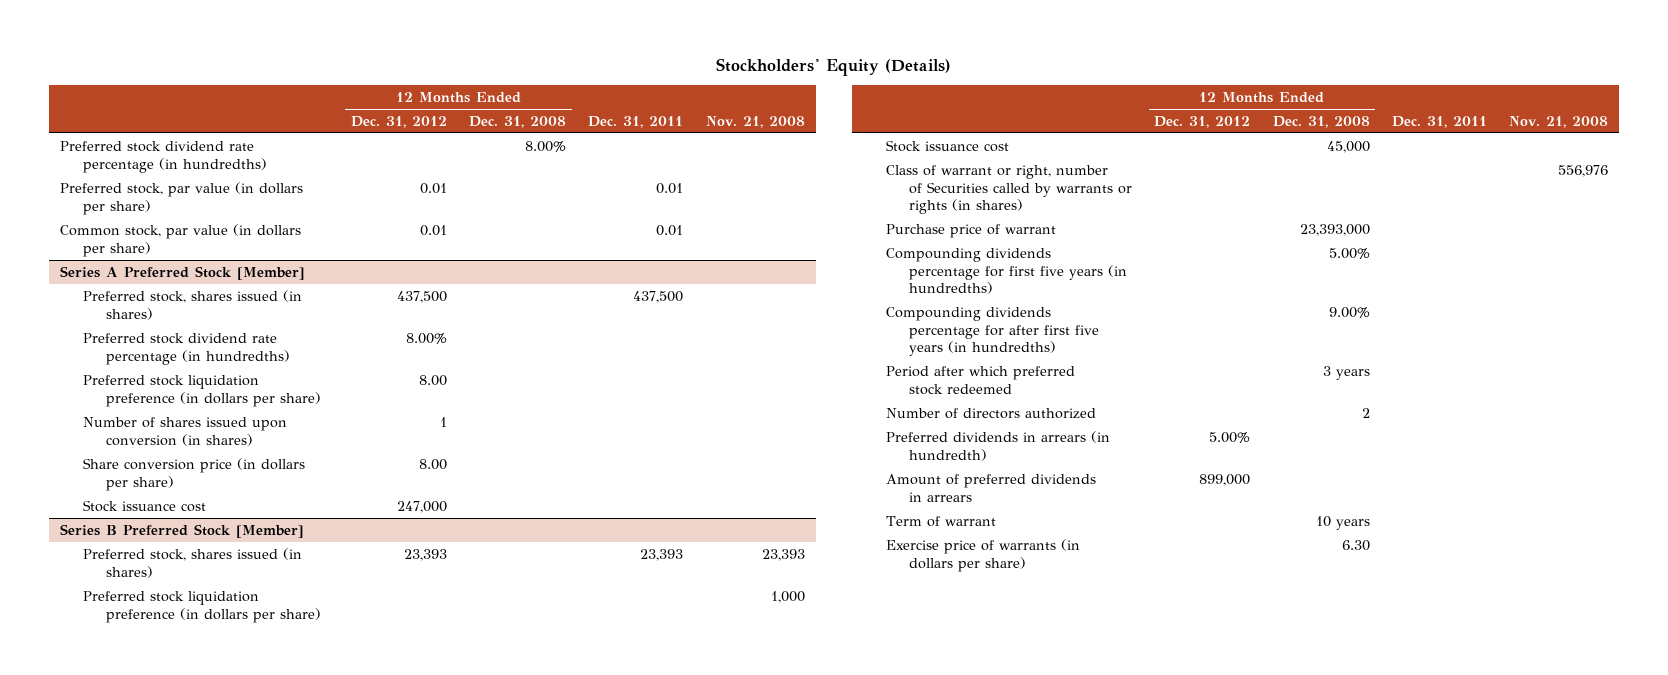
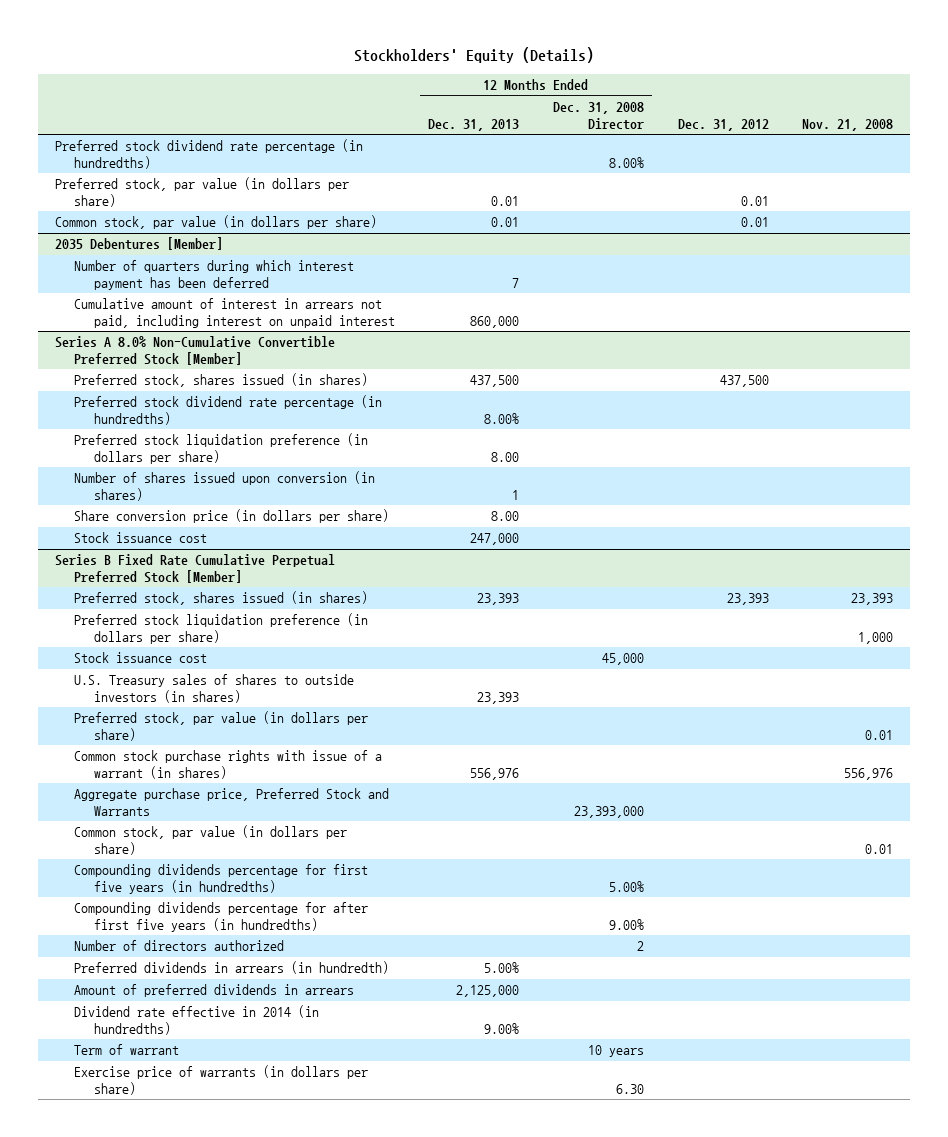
- | 12 Months Ended Dec. 31, 2012 | 12 Months Ended Dec. 31, 2008 | Dec. 31, 2011 | Nov. 21, 2008
+ | 12 Months Ended Dec. 31, 2013 | 12 Months Ended Dec. 31, 2008 Director | Dec. 31, 2012 | Nov. 21, 2008
- Series A Preferred Stock [Member]
+ 2035 Debentures [Member]
+ Number of quarters during which interest payment has been deferred | 7 | | |
+ Cumulative amount of interest in arrears not paid, including interest on unpaid interest | 860,000 | | |
+ Series A 8.0% Non-Cumulative Convertible Preferred Stock [Member]
- Series B Preferred Stock [Member]
+ Series B Fixed Rate Cumulative Perpetual Preferred Stock [Member]
- Class of warrant or right, number of Securities called by warrants or rights (in shares) | | | | 556,976
- Purchase price of warrant | | 23,393,000 | |
+ U.S. Treasury sales of shares to outside investors (in shares) | 23,393 | | |
+ Preferred stock, par value (in dollars per share) | | | | 0.01
+ Common stock purchase rights with issue of a warrant (in shares) | 556,976 | | | 556,976
+ Aggregate purchase price, Preferred Stock and Warrants | | 23,393,000 | |
+ Common stock, par value (in dollars per share) | | | | 0.01
- Period after which preferred stock redeemed | | 3 years | |
+ Dividend rate effective in 2014 (in hundredths) | 9.00% | | |

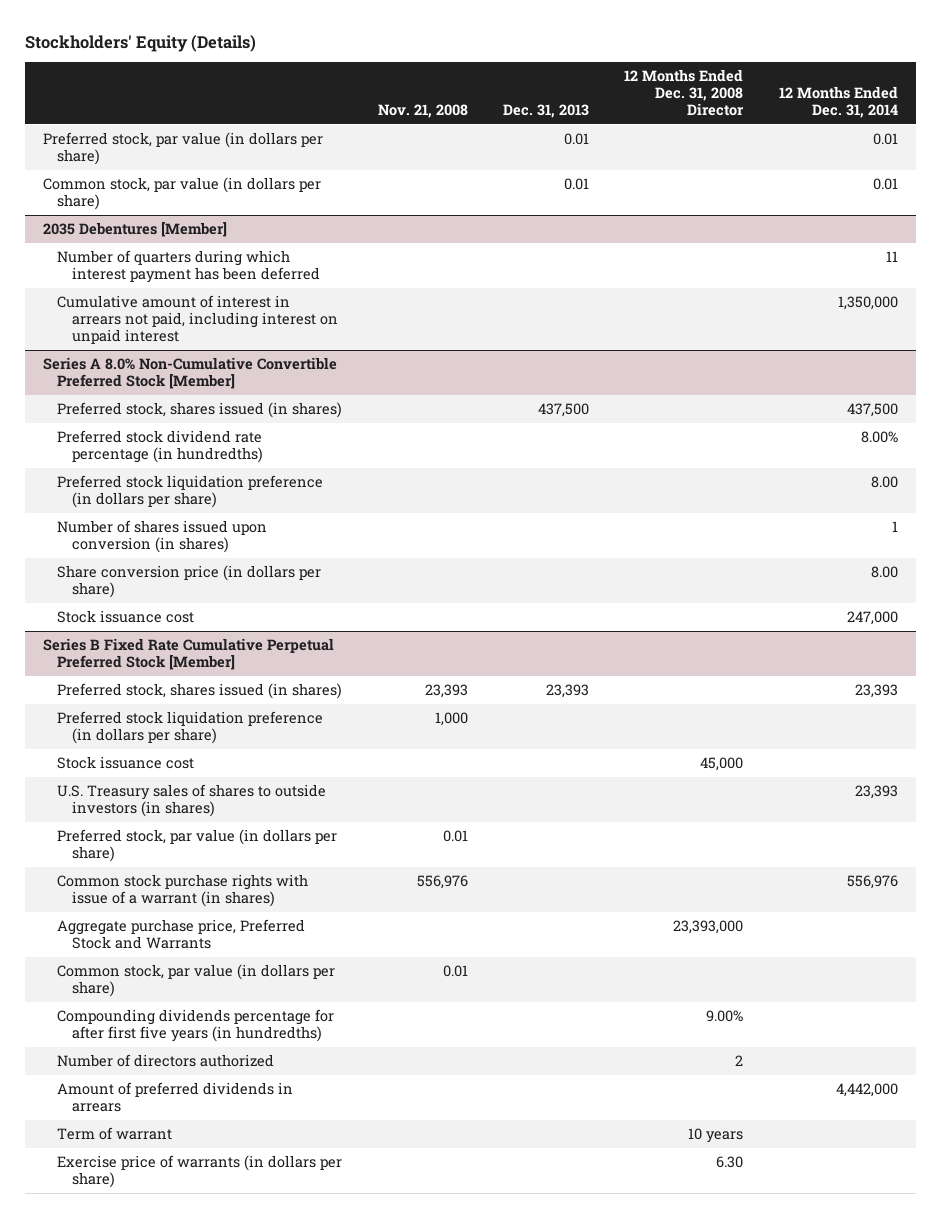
- | 12 Months Ended Dec. 31, 2013 | 12 Months Ended Dec. 31, 2008 Director | Dec. 31, 2012 | Nov. 21, 2008
+ | Nov. 21, 2008 | Dec. 31, 2013 | 12 Months Ended Dec. 31, 2008 Director | 12 Months Ended Dec. 31, 2014
- Preferred stock dividend rate percentage (in hundredths) | | 8.00% | |
@ Series B Fixed Rate Cumulative Perpetual Preferred Stock [Member]
- Compounding dividends percentage for first five years (in hundredths) | | 5.00% | |
- Preferred dividends in arrears (in hundredth) | 5.00% | | |
- Dividend rate effective in 2014 (in hundredths) | 9.00% | | |

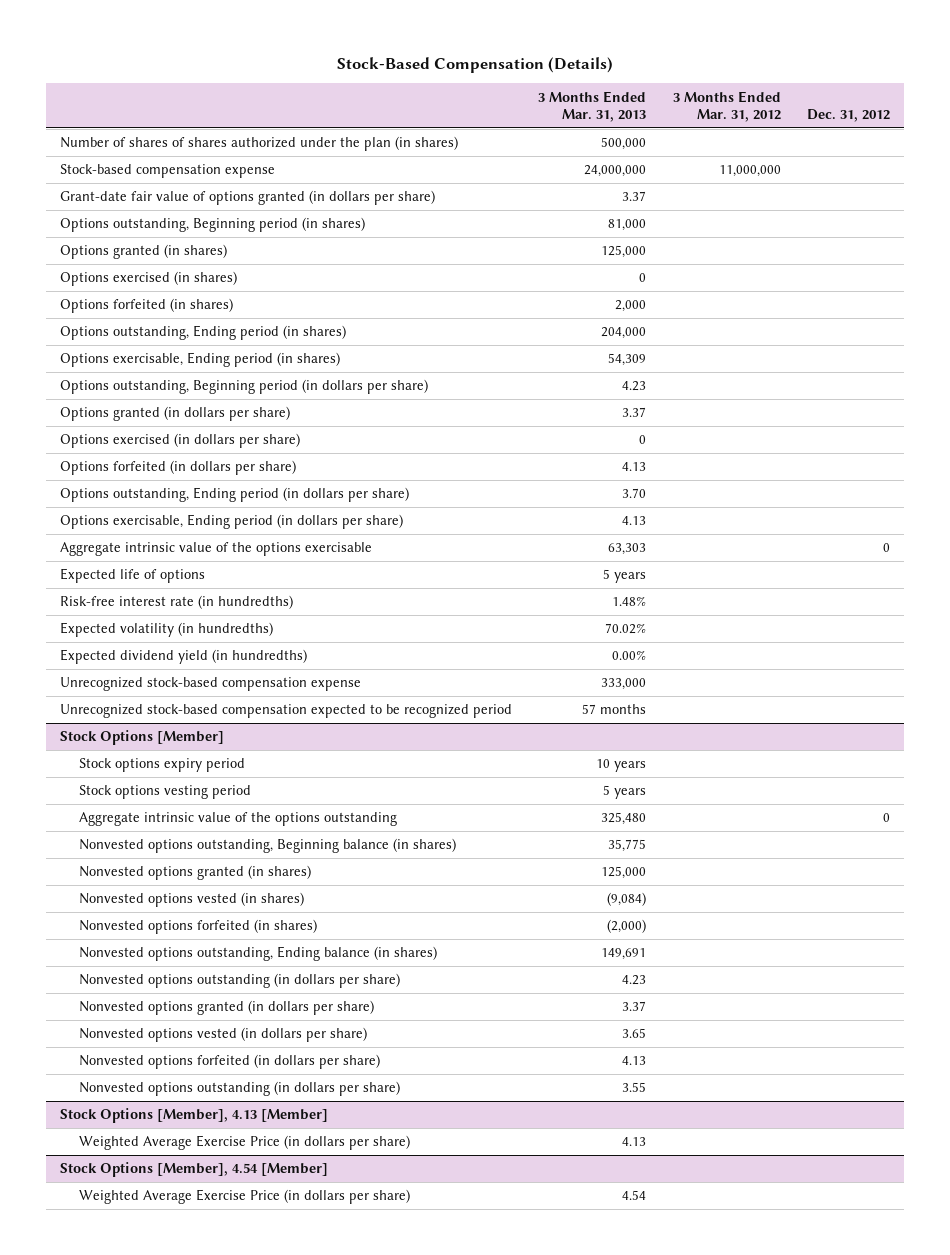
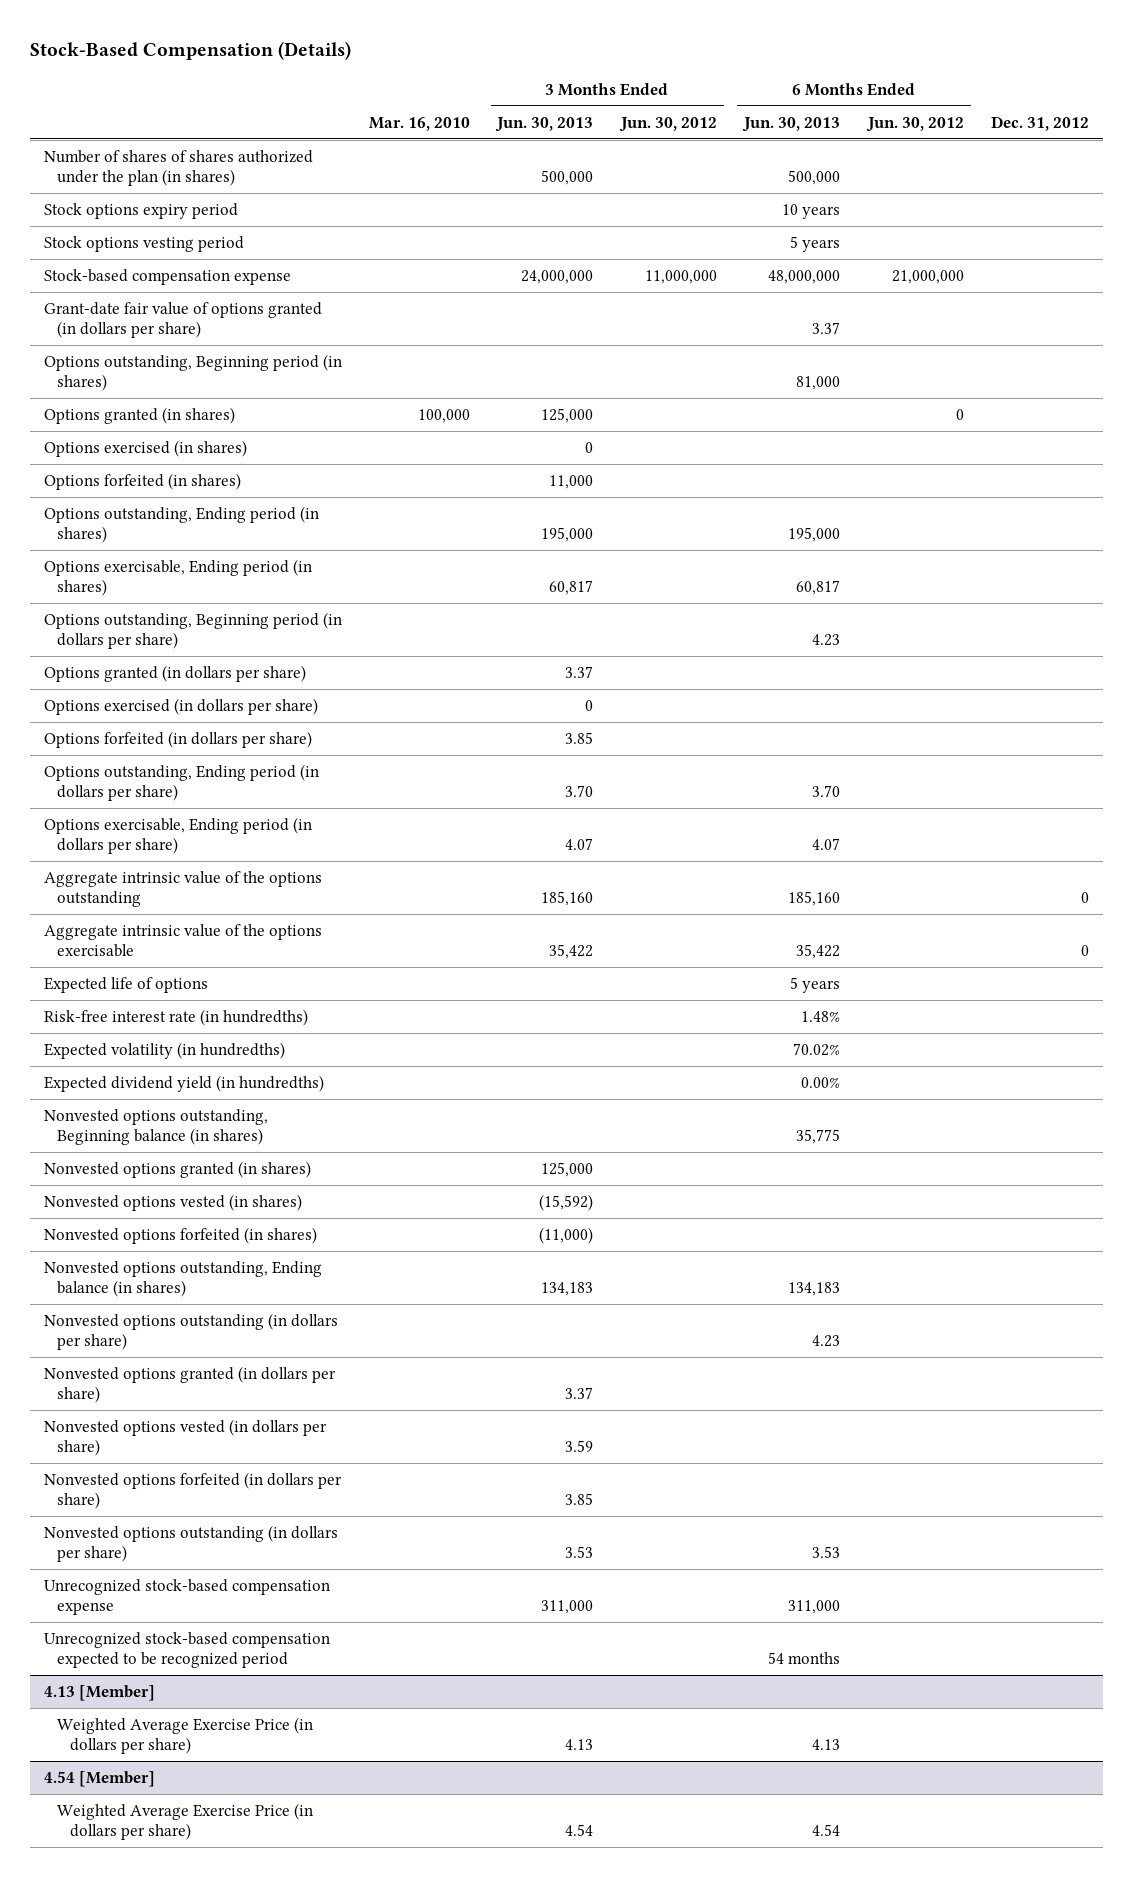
- | 3 Months Ended Mar. 31, 2013 | 3 Months Ended Mar. 31, 2012 | Dec. 31, 2012
+ | Mar. 16, 2010 | 3 Months Ended Jun. 30, 2013 | 3 Months Ended Jun. 30, 2012 | 6 Months Ended Jun. 30, 2013 | 6 Months Ended Jun. 30, 2012 | Dec. 31, 2012
+ Stock options expiry period | | | | 10 years | |
+ Stock options vesting period | | | | 5 years | |
+ Aggregate intrinsic value of the options outstanding | | 185,160 | | 185,160 | | 0
+ Nonvested options outstanding, Beginning balance (in shares) | | | | 35,775 | |
+ Nonvested options granted (in shares) | | 125,000 | | | |
+ Nonvested options vested (in shares) | | (15,592) | | | |
+ Nonvested options forfeited (in shares) | | (11,000) | | | |
+ Nonvested options outstanding, Ending balance (in shares) | | 134,183 | | 134,183 | |
+ Nonvested options outstanding (in dollars per share) | | | | 4.23 | |
+ Nonvested options granted (in dollars per share) | | 3.37 | | | |
+ Nonvested options vested (in dollars per share) | | 3.59 | | | |
+ Nonvested options forfeited (in dollars per share) | | 3.85 | | | |
+ Nonvested options outstanding (in dollars per share) | | 3.53 | | 3.53 | |
- Stock Options [Member]
- Stock options expiry period | 10 years | |
- Stock options vesting period | 5 years | |
- Aggregate intrinsic value of the options outstanding | 325,480 | | 0
- Nonvested options outstanding, Beginning balance (in shares) | 35,775 | |
- Nonvested options granted (in shares) | 125,000 | |
- Nonvested options vested (in shares) | (9,084) | |
- Nonvested options forfeited (in shares) | (2,000) | |
- Nonvested options outstanding, Ending balance (in shares) | 149,691 | |
- Nonvested options outstanding (in dollars per share) | 4.23 | |
- Nonvested options granted (in dollars per share) | 3.37 | |
- Nonvested options vested (in dollars per share) | 3.65 | |
- Nonvested options forfeited (in dollars per share) | 4.13 | |
- Nonvested options outstanding (in dollars per share) | 3.55 | |
- Stock Options [Member], 4.13 [Member]
+ 4.13 [Member]
- Stock Options [Member], 4.54 [Member]
+ 4.54 [Member]

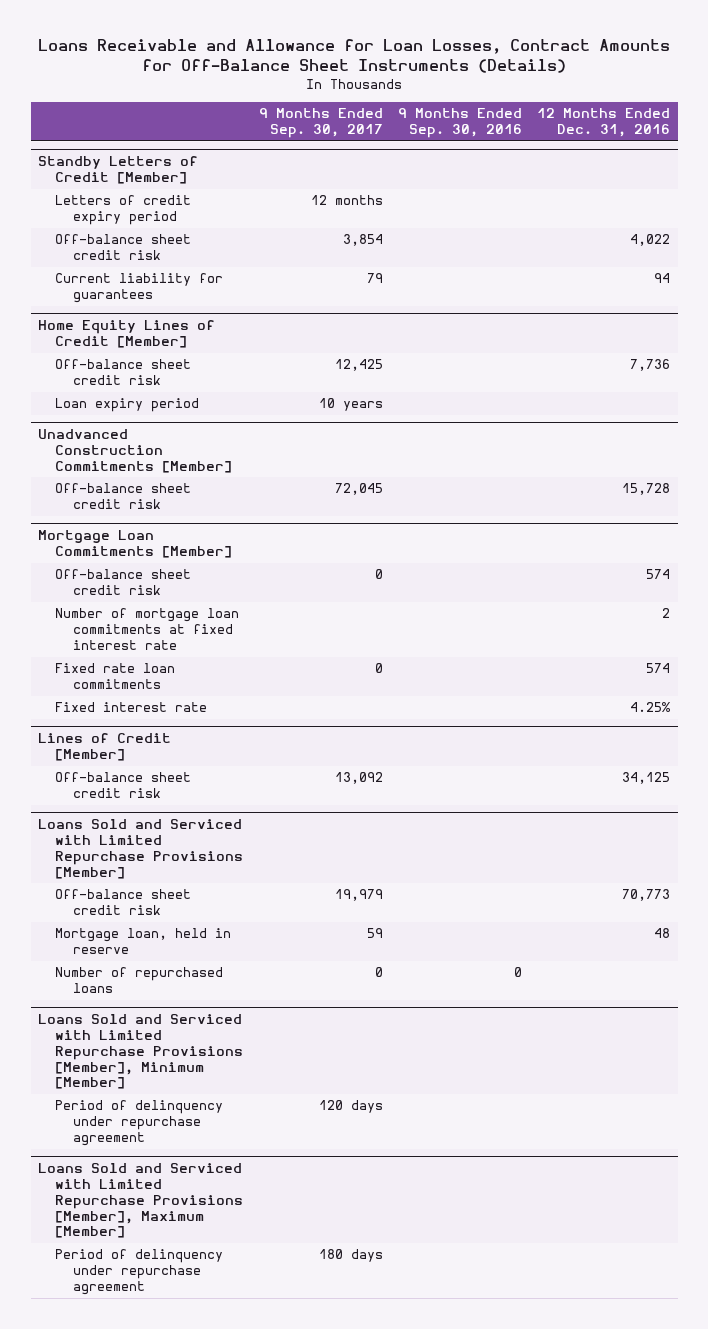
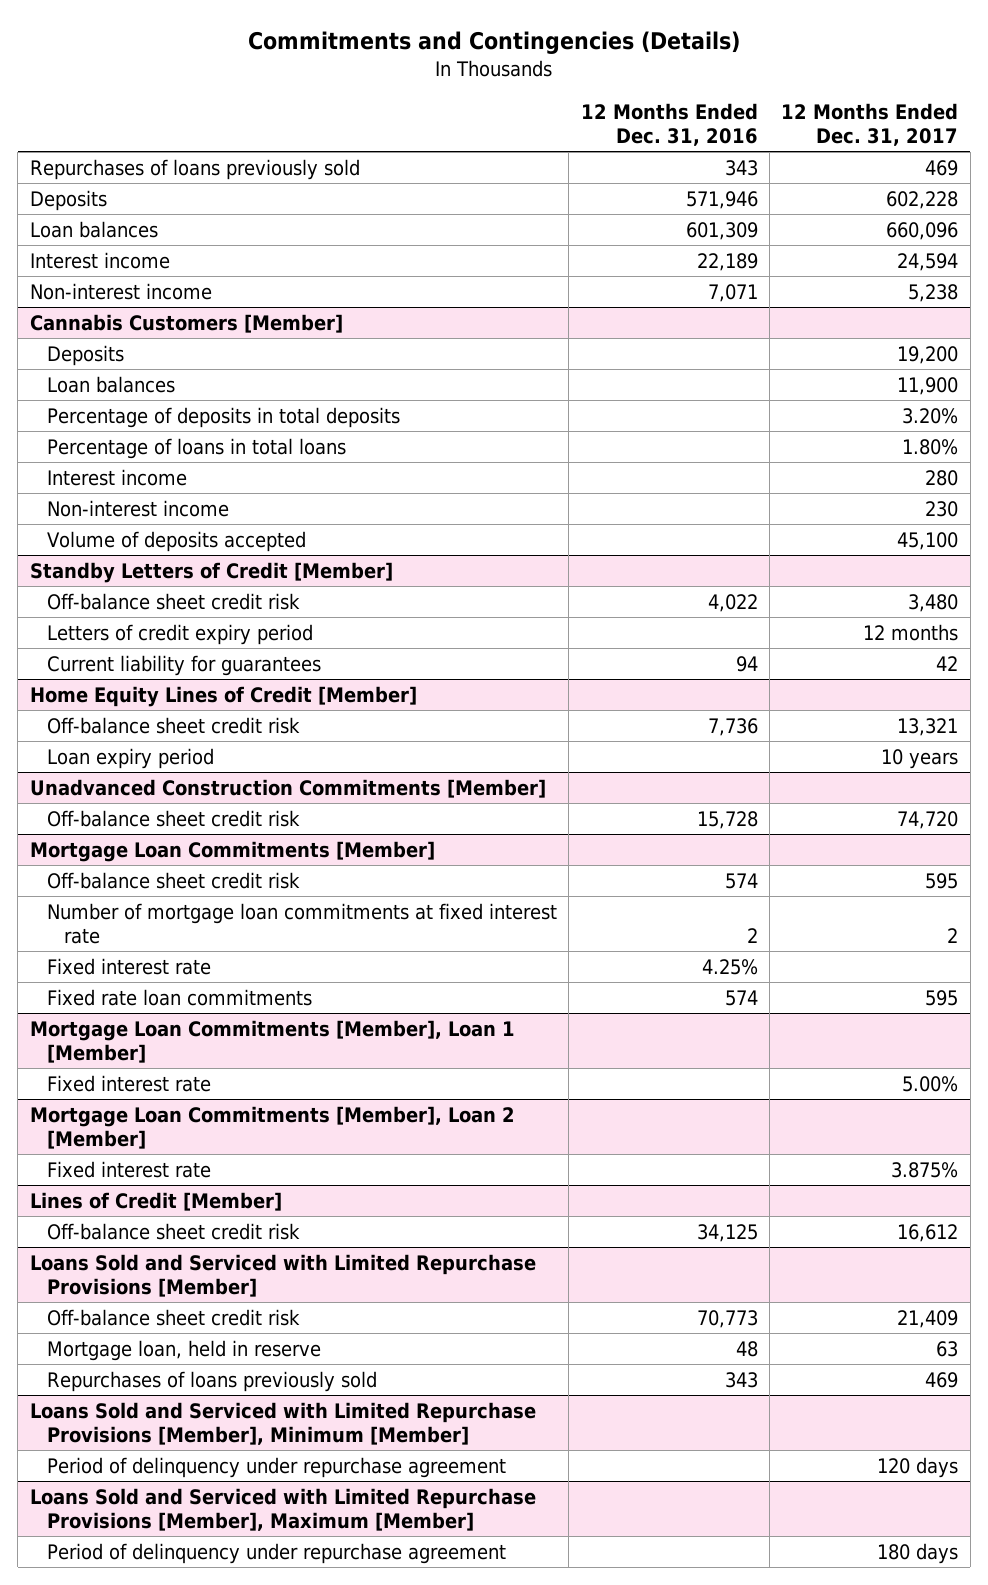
- Loans Receivable and Allowance for Loan Losses, Contract Amounts for Off-Balance Sheet Instruments (Details)
+ Commitments and Contingencies (Details)
- | 9 Months Ended Sep. 30, 2017 | 9 Months Ended Sep. 30, 2016 | 12 Months Ended Dec. 31, 2016
+ | 12 Months Ended Dec. 31, 2016 | 12 Months Ended Dec. 31, 2017
+ Repurchases of loans previously sold | 343 | 469
+ Deposits | 571,946 | 602,228
+ Loan balances | 601,309 | 660,096
+ Interest income | 22,189 | 24,594
+ Non-interest income | 7,071 | 5,238
+ Cannabis Customers [Member]
+ Deposits | | 19,200
+ Loan balances | | 11,900
+ Percentage of deposits in total deposits | | 3.20%
+ Percentage of loans in total loans | | 1.80%
+ Interest income | | 280
+ Non-interest income | | 230
+ Volume of deposits accepted | | 45,100
@ Standby Letters of Credit [Member]
moved down: Letters of credit expiry period | | 12 months
@ Mortgage Loan Commitments [Member]
moved down: Fixed rate loan commitments | 574 | 595
+ Mortgage Loan Commitments [Member], Loan 1 [Member]
+ Fixed interest rate | | 5.00%
+ Mortgage Loan Commitments [Member], Loan 2 [Member]
+ Fixed interest rate | | 3.875%
@ Loans Sold and Serviced with Limited Repurchase Provisions [Member]
- Number of repurchased loans | 0 | 0 |
+ Repurchases of loans previously sold | 343 | 469

